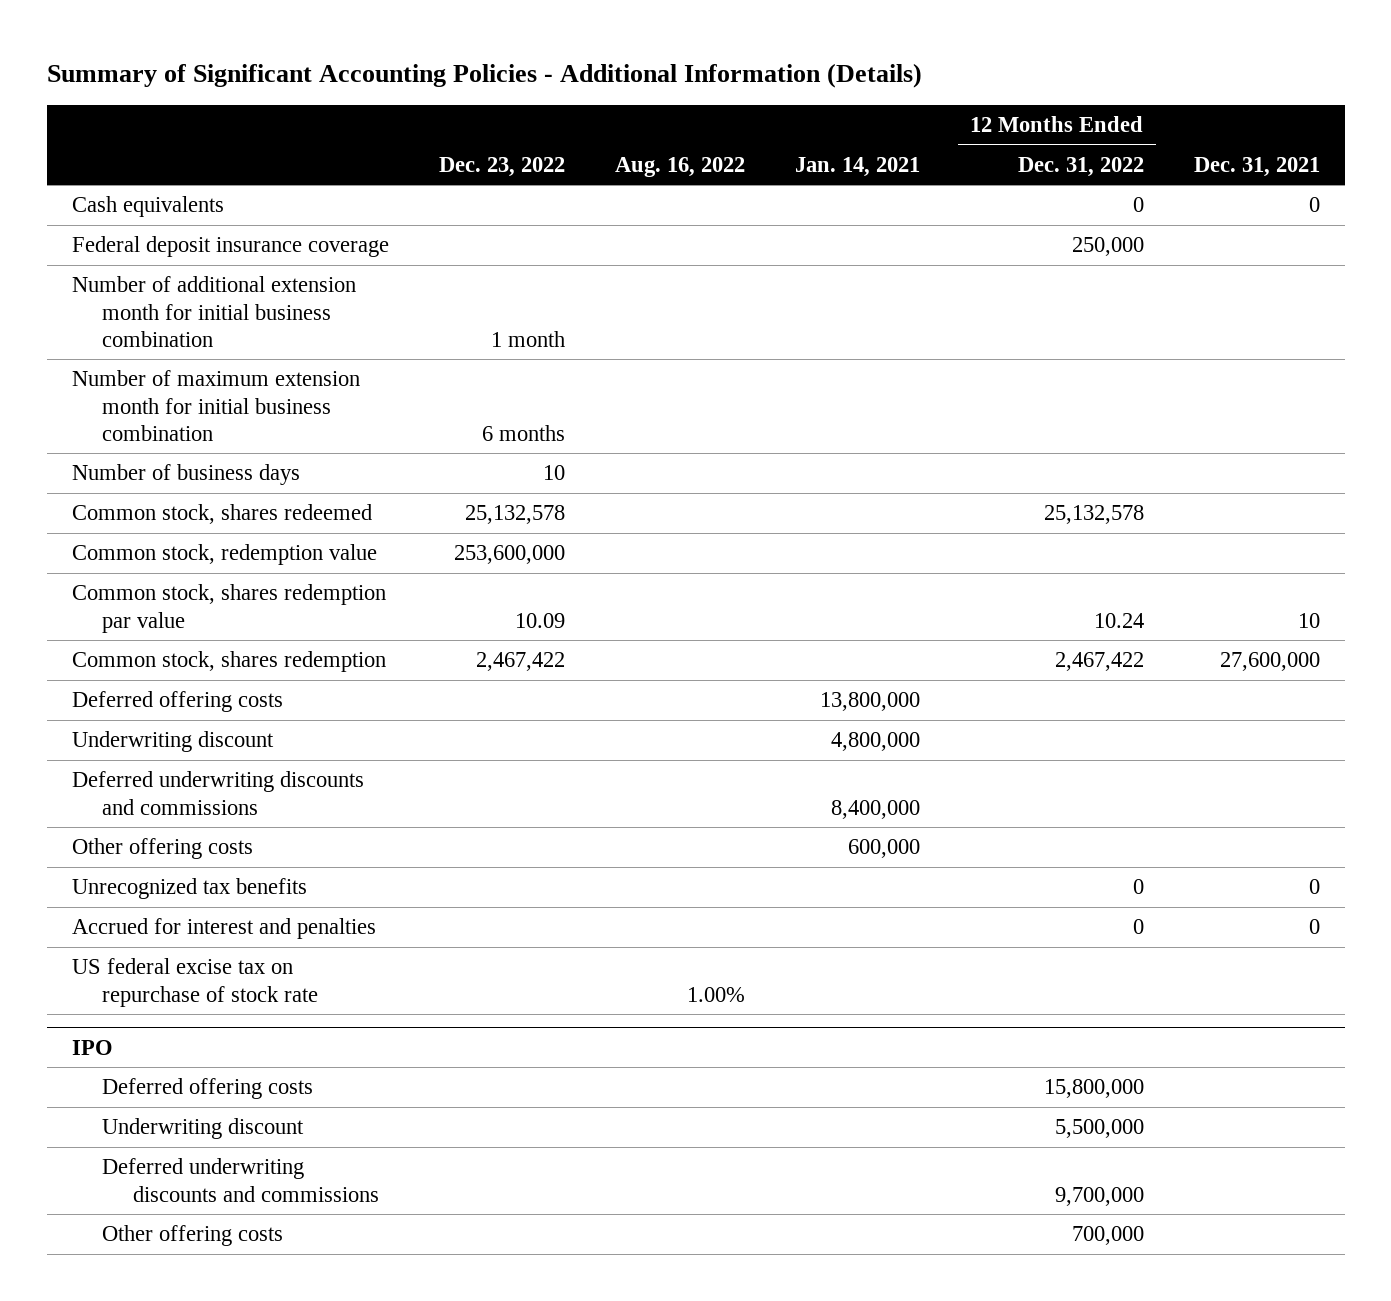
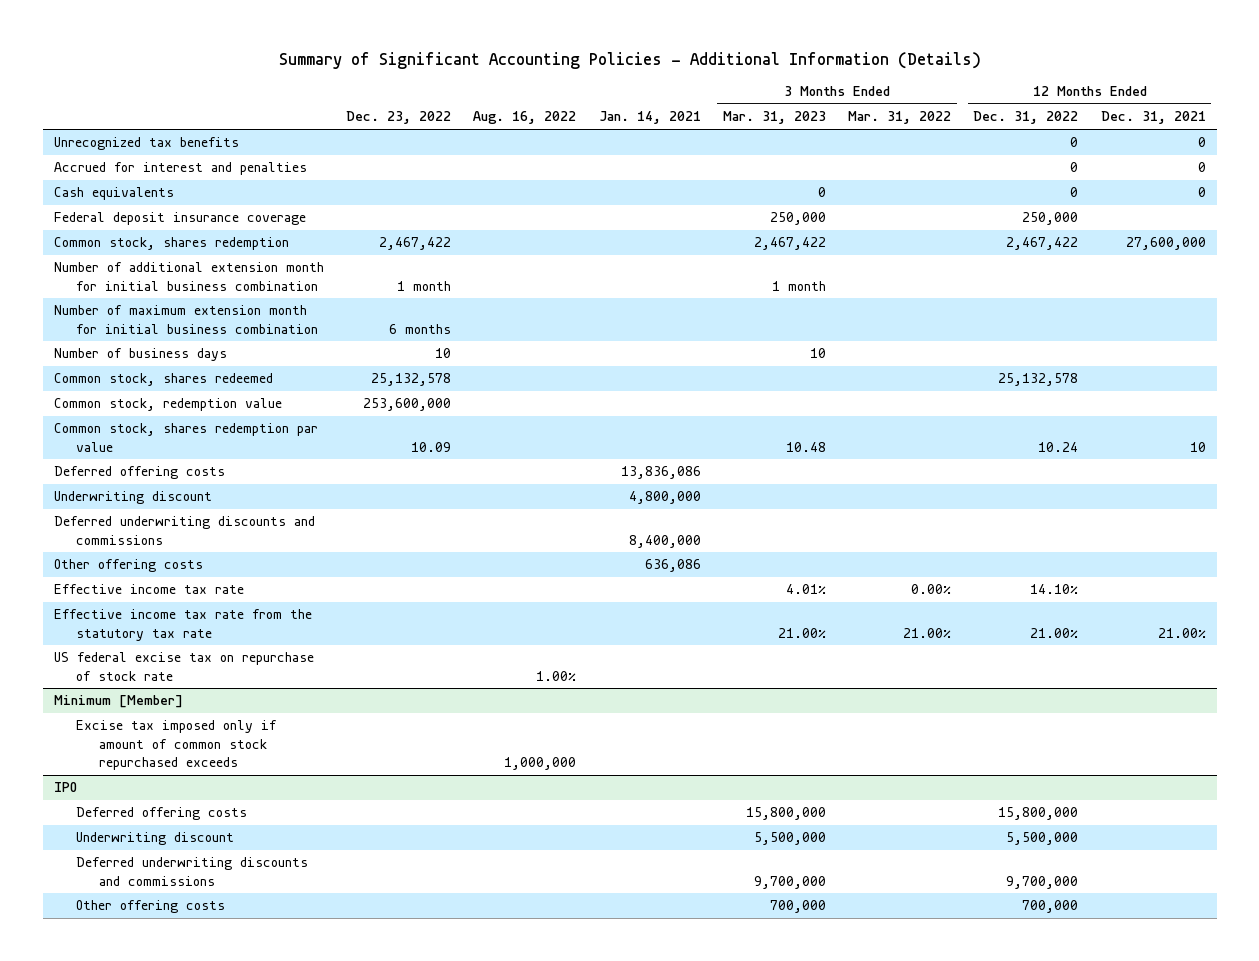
- | Dec. 23, 2022 | Aug. 16, 2022 | Jan. 14, 2021 | 12 Months Ended Dec. 31, 2022 | Dec. 31, 2021
+ | Dec. 23, 2022 | Aug. 16, 2022 | Jan. 14, 2021 | 3 Months Ended Mar. 31, 2023 | 3 Months Ended Mar. 31, 2022 | 12 Months Ended Dec. 31, 2022 | 12 Months Ended Dec. 31, 2021
moved up: Unrecognized tax benefits | | | | | | 0 | 0
moved up: Accrued for interest and penalties | | | | | | 0 | 0
moved up: Common stock, shares redemption | 2,467,422 | | | 2,467,422 | | 2,467,422 | 27,600,000
- Deferred offering costs | | | 13,800,000 | |
+ Deferred offering costs | | | 13,836,086 | | | |
- Other offering costs | | | 600,000 | |
+ Other offering costs | | | 636,086 | | | |
+ Effective income tax rate | | | | 4.01% | 0.00% | 14.10% |
+ Effective income tax rate from the statutory tax rate | | | | 21.00% | 21.00% | 21.00% | 21.00%
+ Minimum [Member]
+ Excise tax imposed only if amount of common stock repurchased exceeds | | 1,000,000 | | | | |

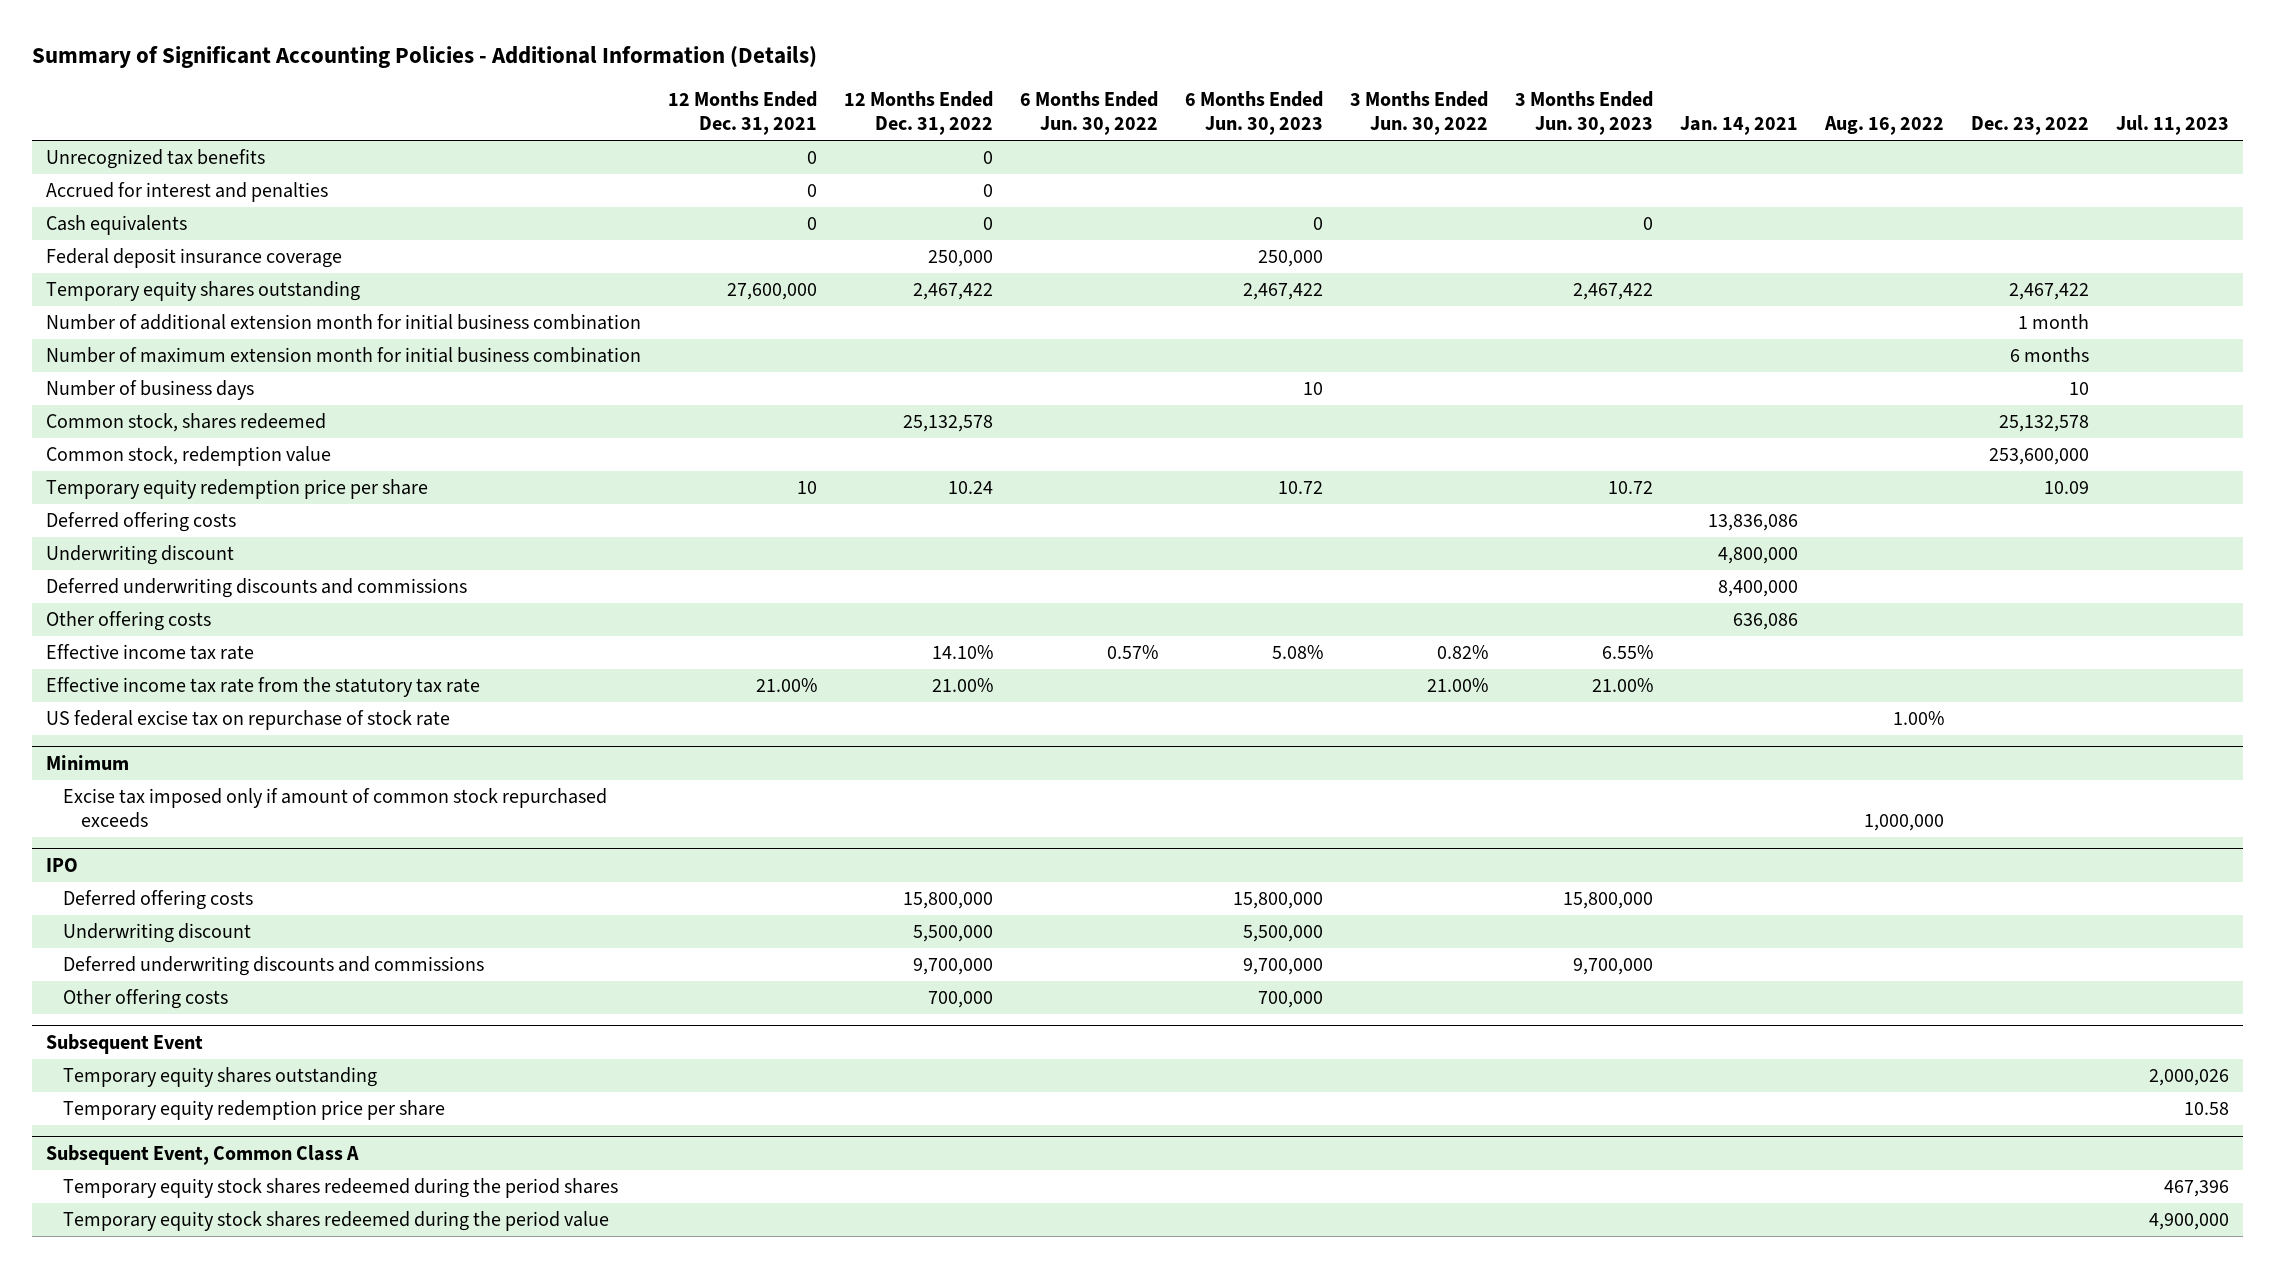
- | Dec. 23, 2022 | Aug. 16, 2022 | Jan. 14, 2021 | 3 Months Ended Mar. 31, 2023 | 3 Months Ended Mar. 31, 2022 | 12 Months Ended Dec. 31, 2022 | 12 Months Ended Dec. 31, 2021
+ | 12 Months Ended Dec. 31, 2021 | 12 Months Ended Dec. 31, 2022 | 6 Months Ended Jun. 30, 2022 | 6 Months Ended Jun. 30, 2023 | 3 Months Ended Jun. 30, 2022 | 3 Months Ended Jun. 30, 2023 | Jan. 14, 2021 | Aug. 16, 2022 | Dec. 23, 2022 | Jul. 11, 2023
- Common stock, shares redemption | 2,467,422 | | | 2,467,422 | | 2,467,422 | 27,600,000
+ Temporary equity shares outstanding | 27,600,000 | 2,467,422 | | 2,467,422 | | 2,467,422 | | | 2,467,422 |
- Common stock, shares redemption par value | 10.09 | | | 10.48 | | 10.24 | 10
+ Temporary equity redemption price per share | 10 | 10.24 | | 10.72 | | 10.72 | | | 10.09 |
- Minimum [Member]
+ Minimum
+ Subsequent Event
+ Temporary equity shares outstanding | | | | | | | | | | 2,000,026
+ Temporary equity redemption price per share | | | | | | | | | | 10.58
+ Subsequent Event, Common Class A
+ Temporary equity stock shares redeemed during the period shares | | | | | | | | | | 467,396
+ Temporary equity stock shares redeemed during the period value | | | | | | | | | | 4,900,000

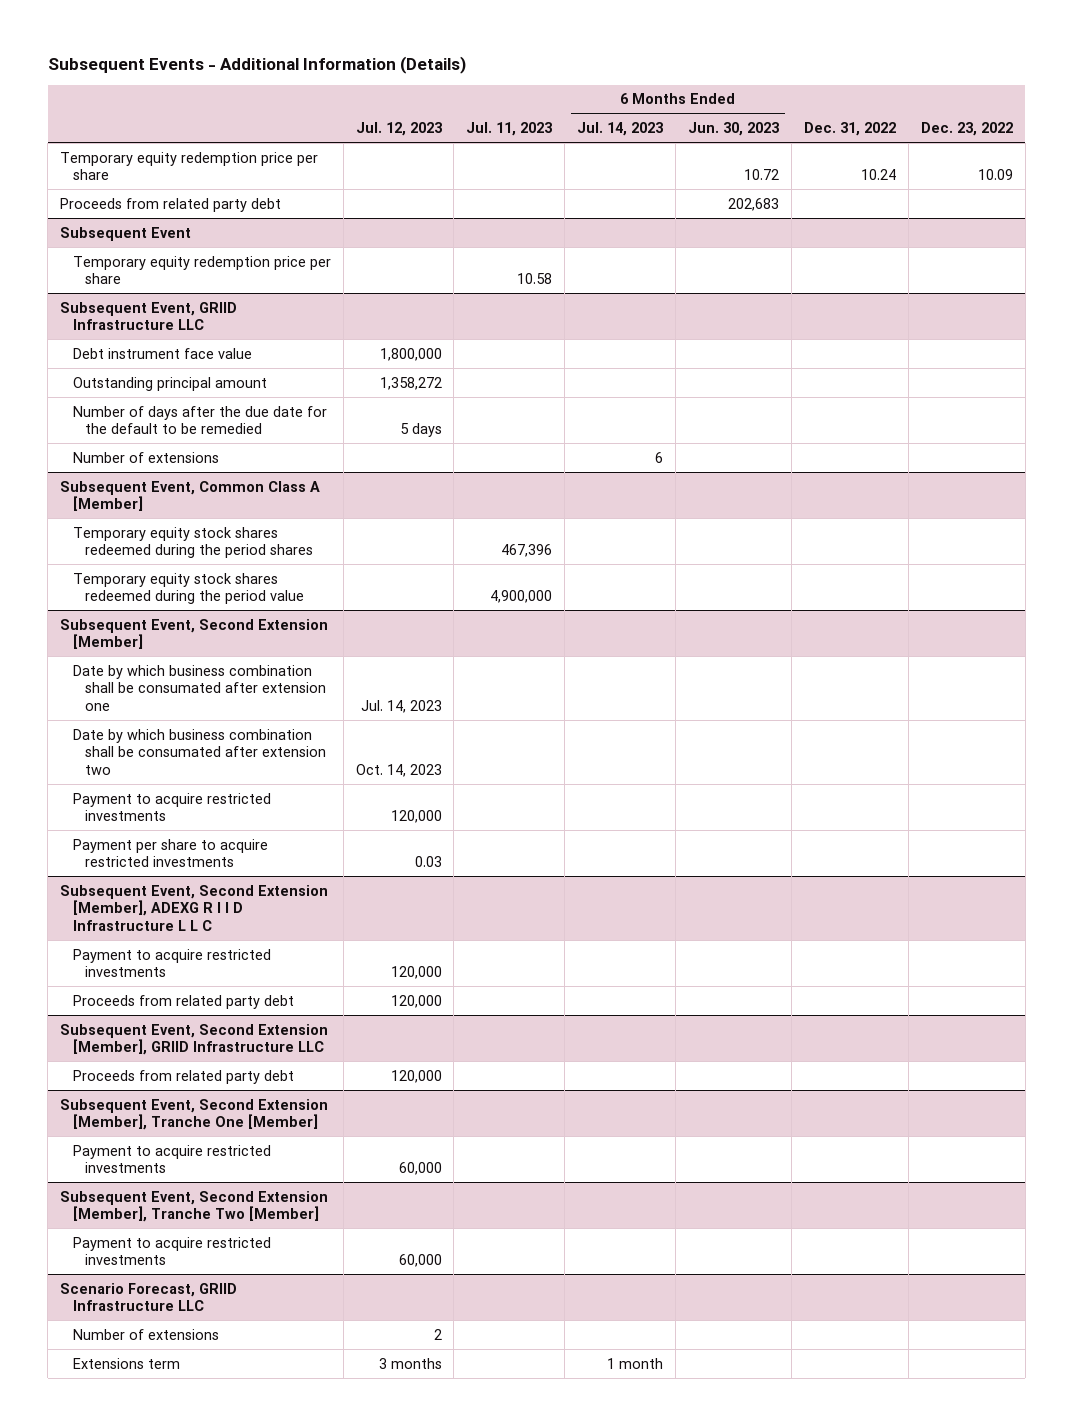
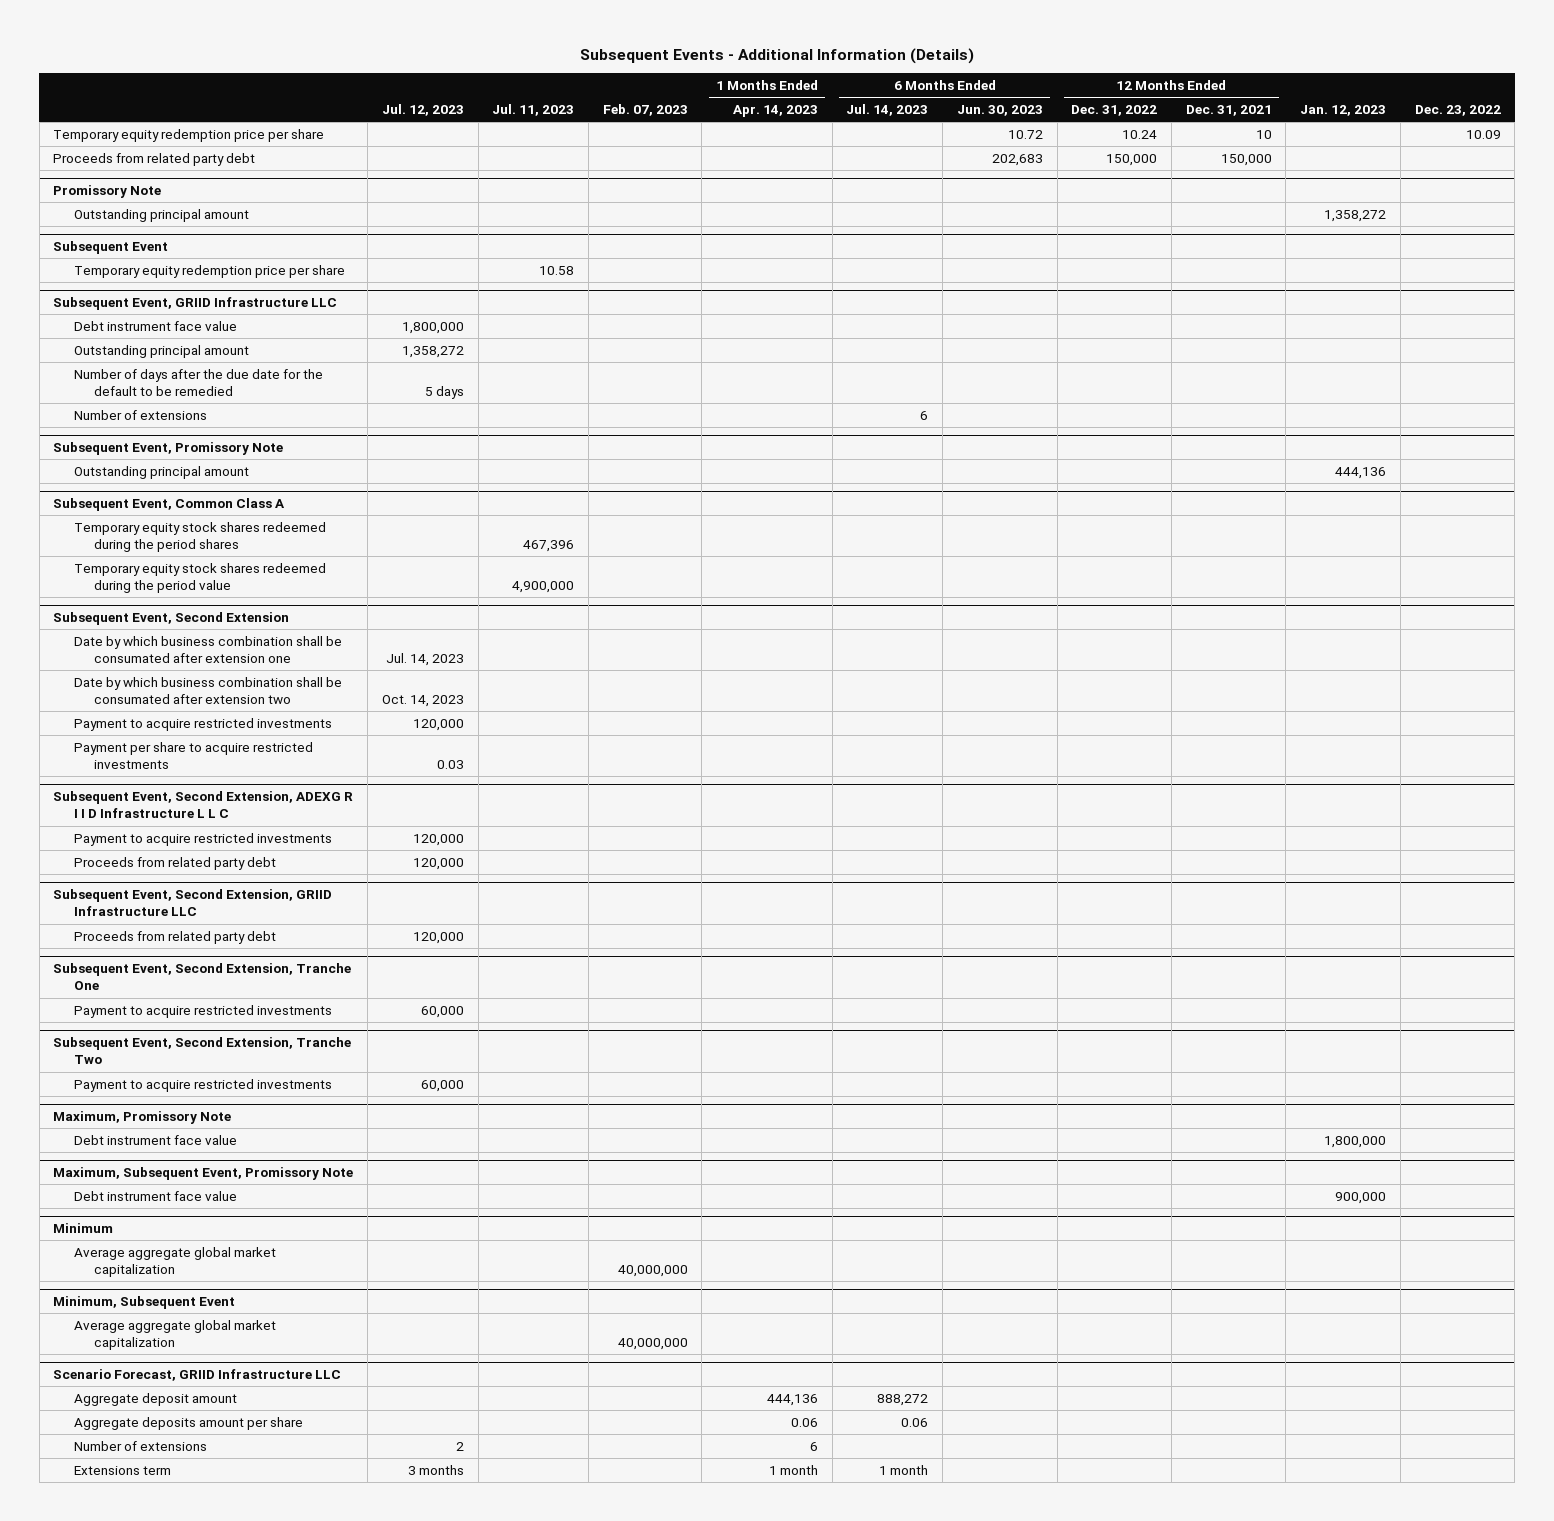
- | Jul. 12, 2023 | Jul. 11, 2023 | 6 Months Ended Jul. 14, 2023 | 6 Months Ended Jun. 30, 2023 | Dec. 31, 2022 | Dec. 23, 2022
+ | Jul. 12, 2023 | Jul. 11, 2023 | Feb. 07, 2023 | 1 Months Ended Apr. 14, 2023 | 6 Months Ended Jul. 14, 2023 | 6 Months Ended Jun. 30, 2023 | 12 Months Ended Dec. 31, 2022 | 12 Months Ended Dec. 31, 2021 | Jan. 12, 2023 | Dec. 23, 2022
+ Promissory Note
+ Outstanding principal amount | | | | | | | | | 1,358,272 |
- Subsequent Event, Common Class A [Member]
+ Subsequent Event, Promissory Note
+ Outstanding principal amount | | | | | | | | | 444,136 |
+ Subsequent Event, Common Class A
- Subsequent Event, Second Extension [Member]
+ Subsequent Event, Second Extension
- Subsequent Event, Second Extension [Member], ADEXG R I I D Infrastructure L L C
+ Subsequent Event, Second Extension, ADEXG R I I D Infrastructure L L C
- Subsequent Event, Second Extension [Member], GRIID Infrastructure LLC
+ Subsequent Event, Second Extension, GRIID Infrastructure LLC
- Subsequent Event, Second Extension [Member], Tranche One [Member]
+ Subsequent Event, Second Extension, Tranche One
- Subsequent Event, Second Extension [Member], Tranche Two [Member]
+ Subsequent Event, Second Extension, Tranche Two
+ Maximum, Promissory Note
+ Debt instrument face value | | | | | | | | | 1,800,000 |
+ Maximum, Subsequent Event, Promissory Note
+ Debt instrument face value | | | | | | | | | 900,000 |
+ Minimum
+ Average aggregate global market capitalization | | | 40,000,000 | | | | | | |
+ Minimum, Subsequent Event
+ Average aggregate global market capitalization | | | 40,000,000 | | | | | | |
@ Scenario Forecast, GRIID Infrastructure LLC
+ Aggregate deposit amount | | | | 444,136 | 888,272 | | | | |
+ Aggregate deposits amount per share | | | | 0.06 | 0.06 | | | | |

